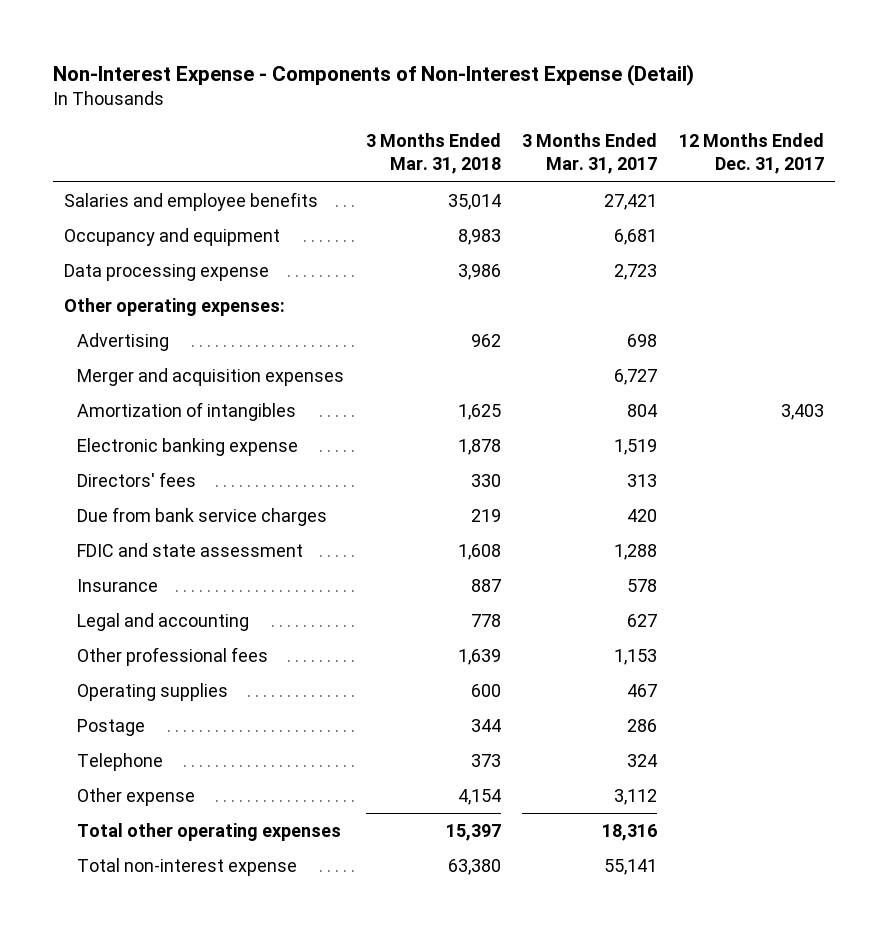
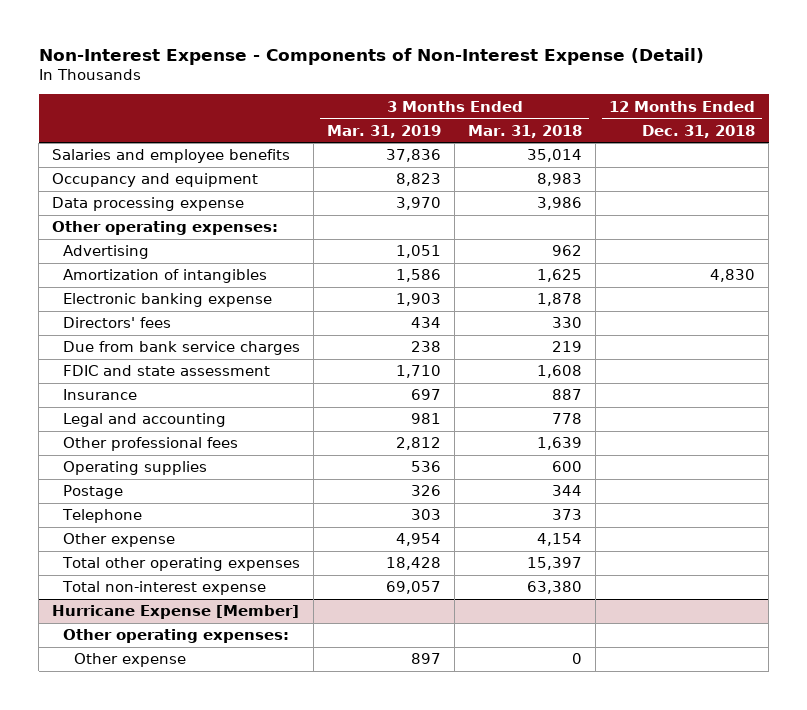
- | 3 Months Ended Mar. 31, 2018 | 3 Months Ended Mar. 31, 2017 | 12 Months Ended Dec. 31, 2017
+ | 3 Months Ended Mar. 31, 2019 | 3 Months Ended Mar. 31, 2018 | 12 Months Ended Dec. 31, 2018
- Merger and acquisition expenses | | 6,727 |
+ Hurricane Expense [Member]
+ Other operating expenses:
+ Other expense | 897 | 0 |

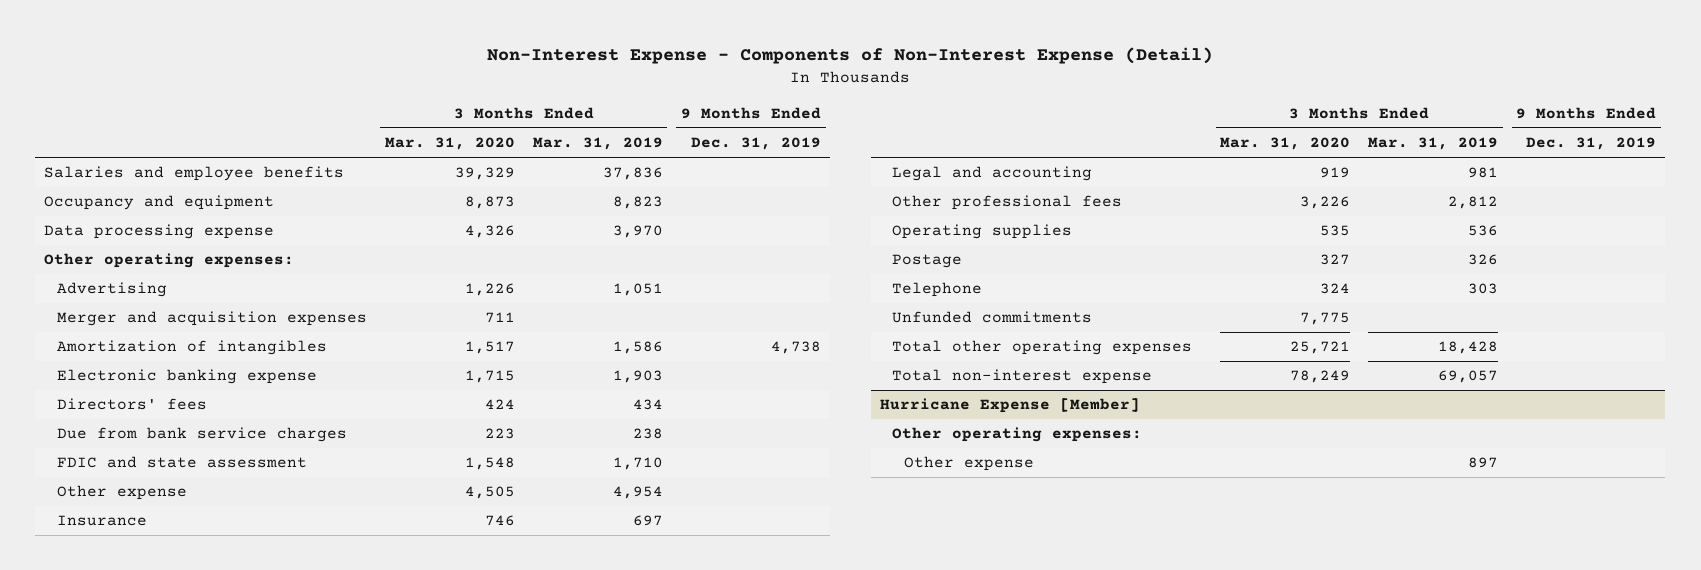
- | 3 Months Ended Mar. 31, 2019 | 3 Months Ended Mar. 31, 2018 | 12 Months Ended Dec. 31, 2018
+ | 3 Months Ended Mar. 31, 2020 | 3 Months Ended Mar. 31, 2019 | 9 Months Ended Dec. 31, 2019
+ Merger and acquisition expenses | 711 | |
moved up: Other expense | 4,505 | 4,954 |
+ Unfunded commitments | 7,775 | |

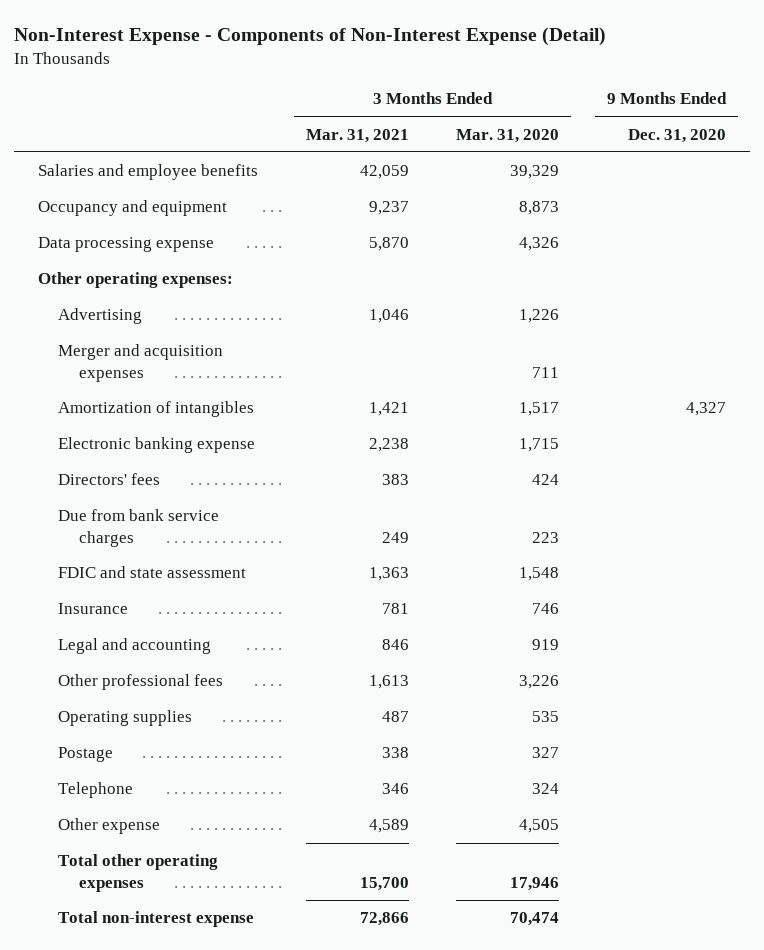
- | 3 Months Ended Mar. 31, 2020 | 3 Months Ended Mar. 31, 2019 | 9 Months Ended Dec. 31, 2019
+ | 3 Months Ended Mar. 31, 2021 | 3 Months Ended Mar. 31, 2020 | 9 Months Ended Dec. 31, 2020
- Unfunded commitments | 7,775 | |
- Total other operating expenses | 25,721 | 18,428 |
- Total non-interest expense | 78,249 | 69,057 |
- Hurricane Expense [Member]
- Other operating expenses:
- Other expense | | 897 |
moved down: Other expense | 4,589 | 4,505 |
+ Total other operating expenses | 15,700 | 17,946 |
+ Total non-interest expense | 72,866 | 70,474 |

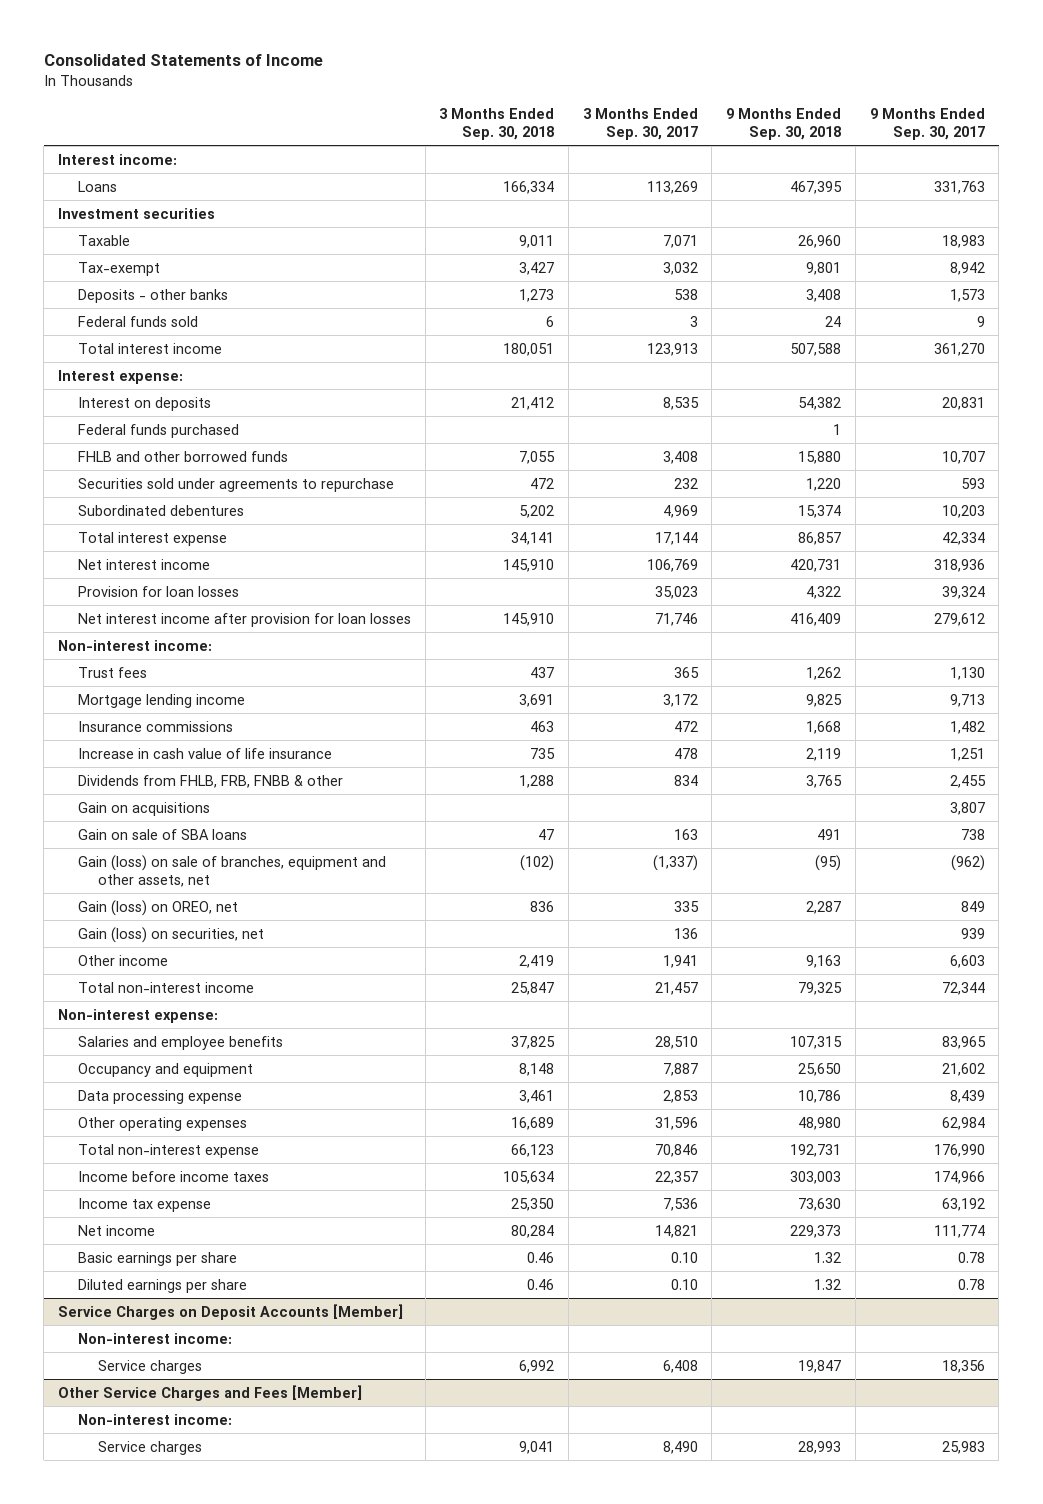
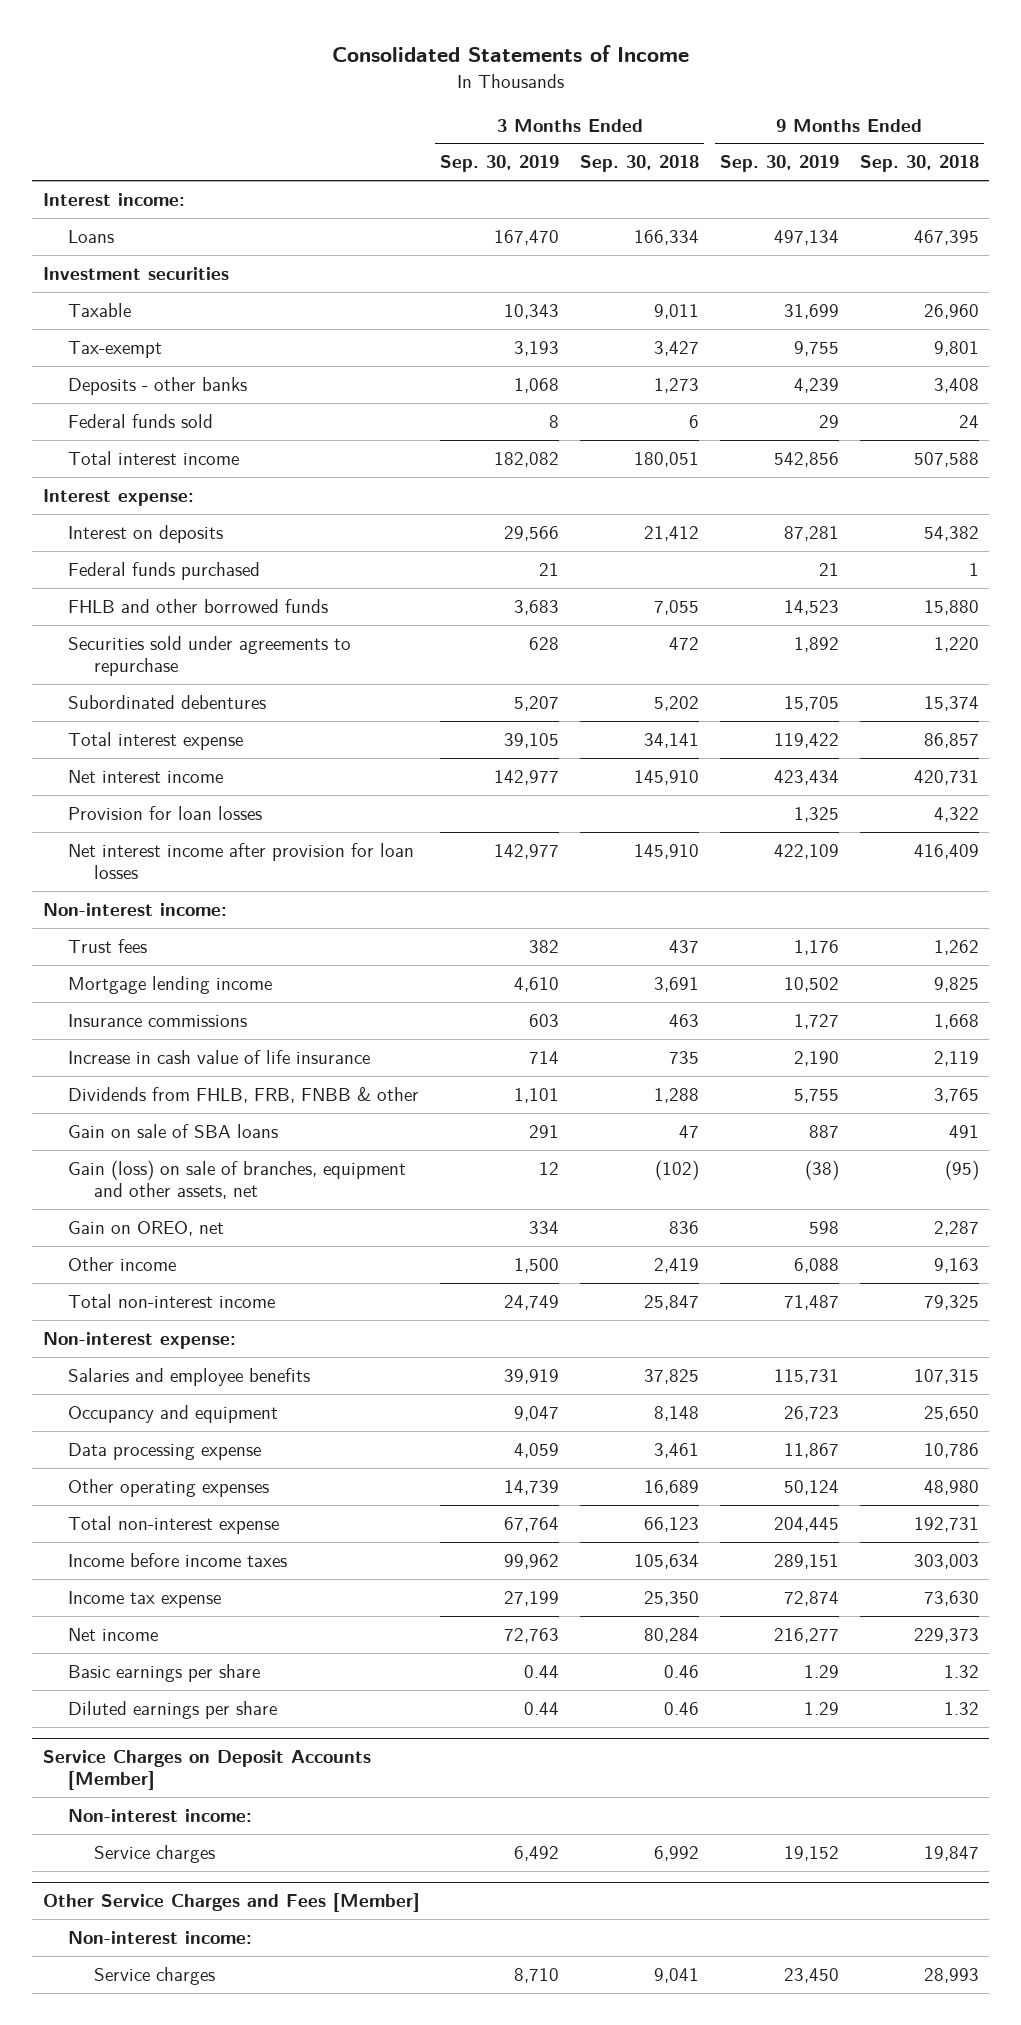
- | 3 Months Ended Sep. 30, 2018 | 3 Months Ended Sep. 30, 2017 | 9 Months Ended Sep. 30, 2018 | 9 Months Ended Sep. 30, 2017
+ | 3 Months Ended Sep. 30, 2019 | 3 Months Ended Sep. 30, 2018 | 9 Months Ended Sep. 30, 2019 | 9 Months Ended Sep. 30, 2018
- Gain on acquisitions | | | | 3,807
- Gain (loss) on OREO, net | 836 | 335 | 2,287 | 849
- Gain (loss) on securities, net | | 136 | | 939
+ Gain on OREO, net | 334 | 836 | 598 | 2,287

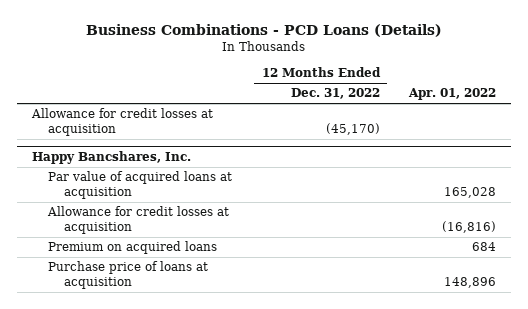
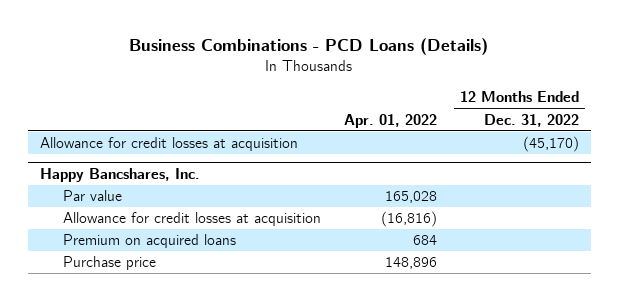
- | 12 Months Ended Dec. 31, 2022 | Apr. 01, 2022
+ | Apr. 01, 2022 | 12 Months Ended Dec. 31, 2022
@ Happy Bancshares, Inc.
- Par value of acquired loans at acquisition | | 165,028
+ Par value | 165,028 |
- Purchase price of loans at acquisition | | 148,896
+ Purchase price | 148,896 |

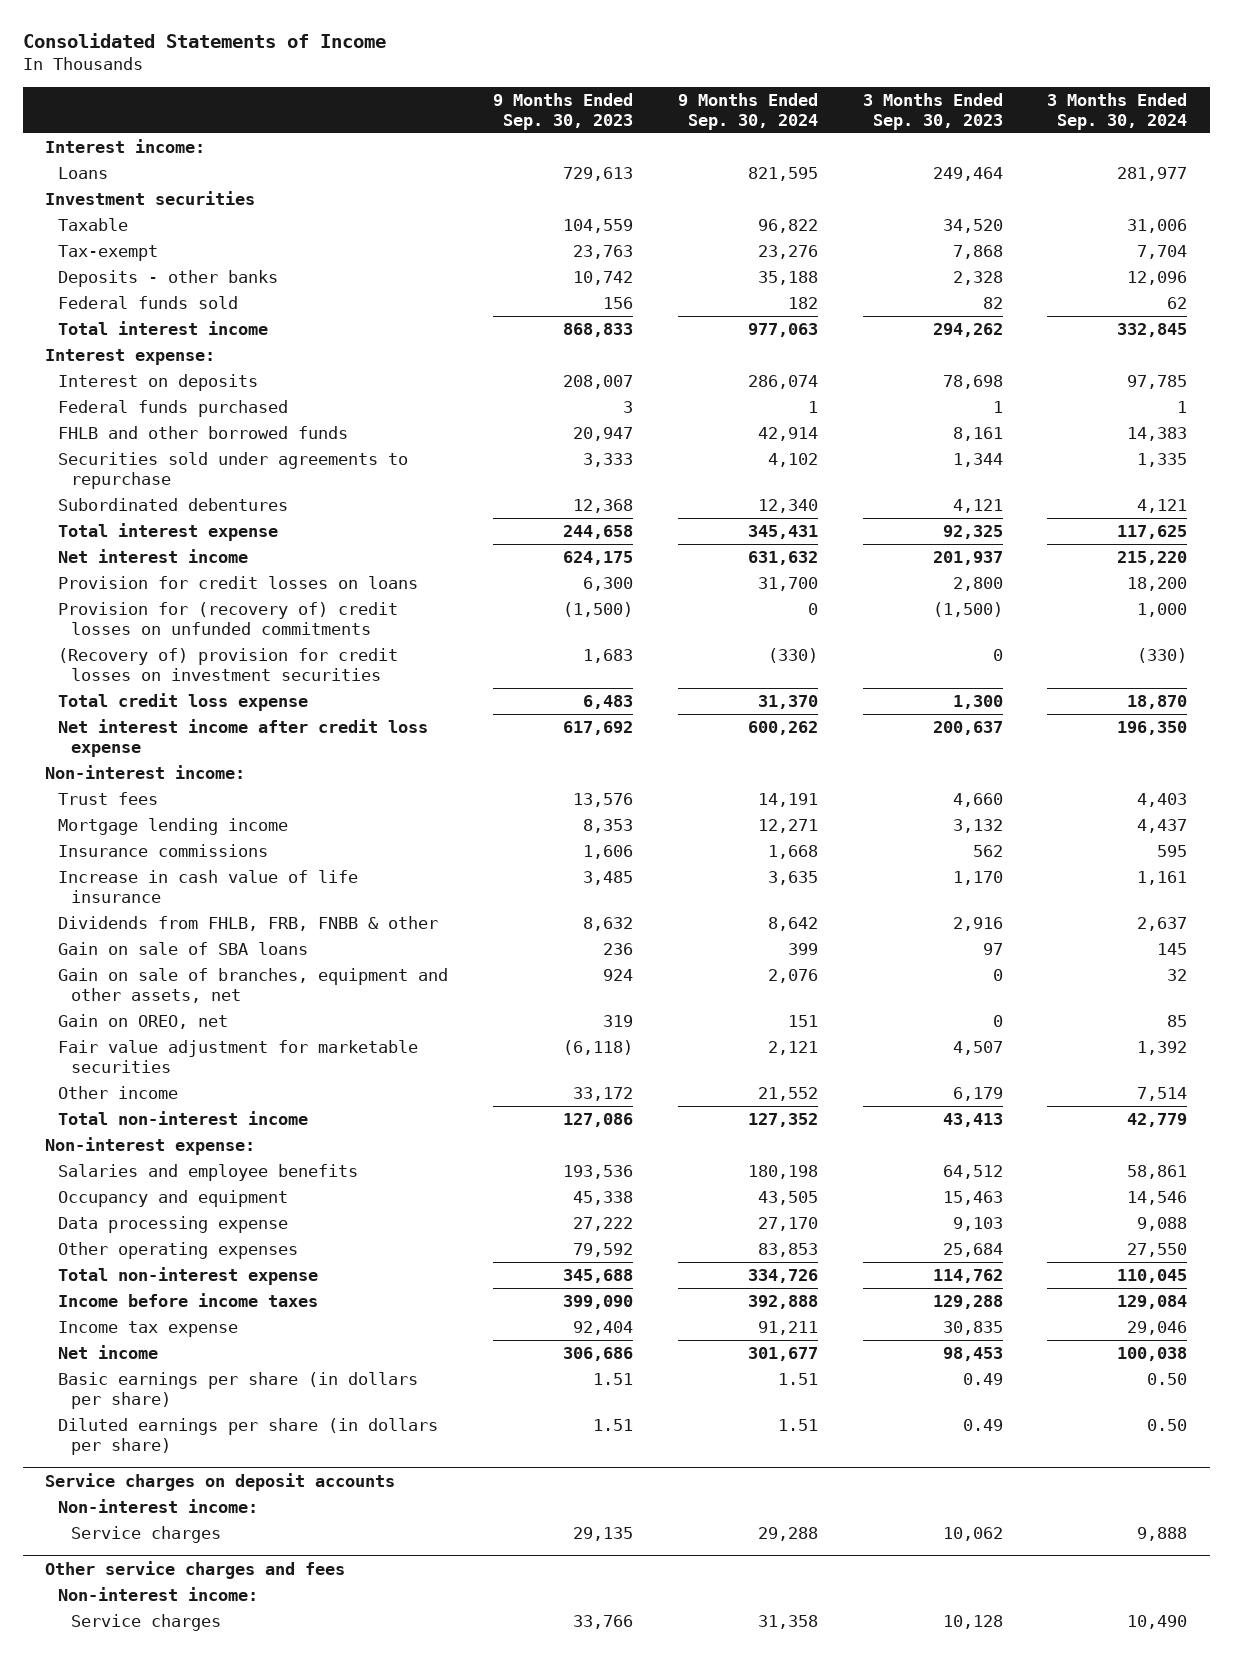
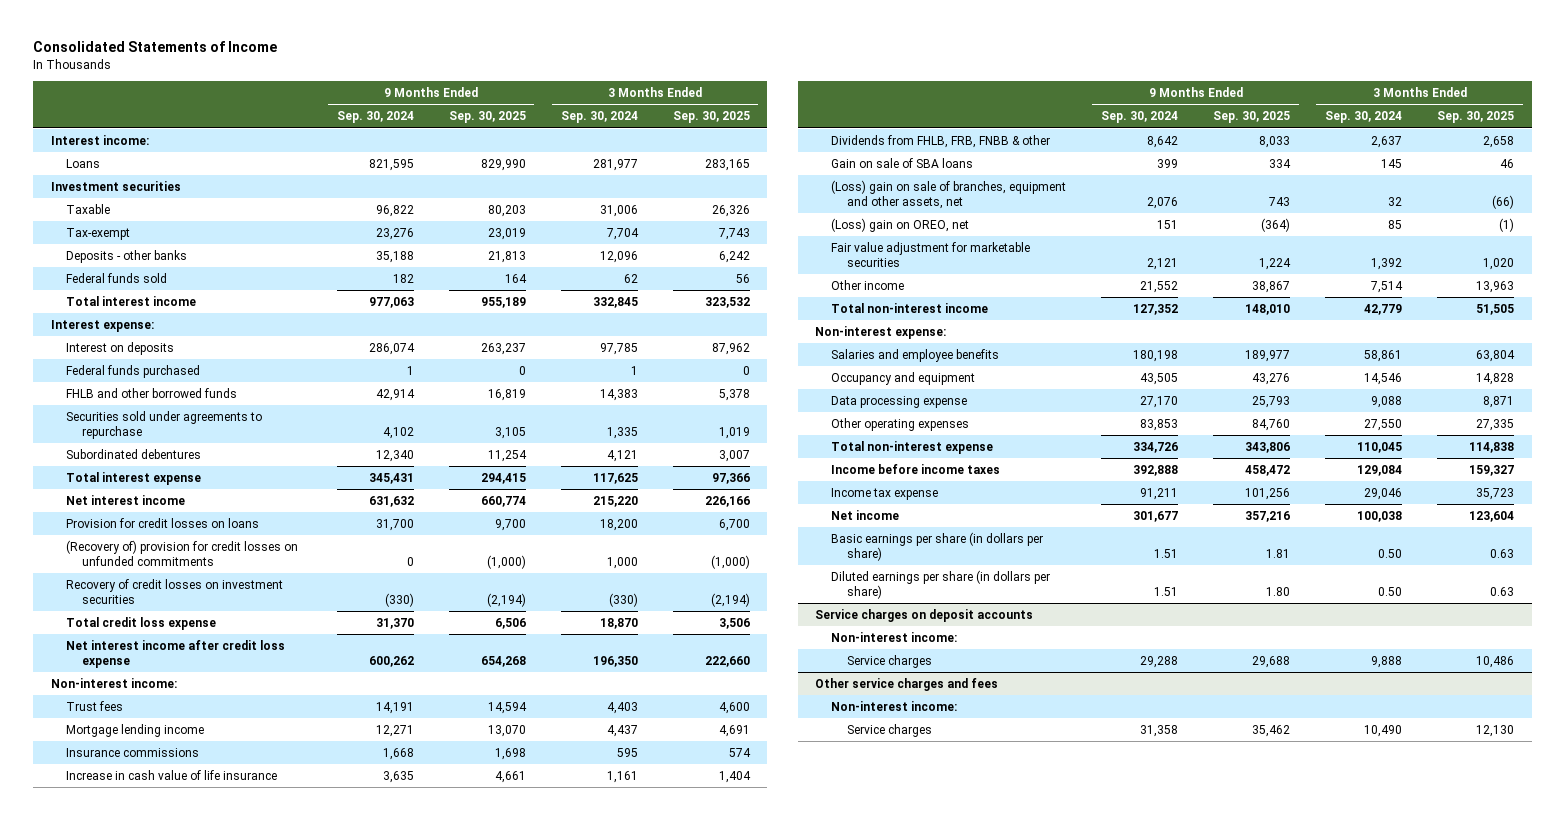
- | 9 Months Ended Sep. 30, 2023 | 9 Months Ended Sep. 30, 2024 | 3 Months Ended Sep. 30, 2023 | 3 Months Ended Sep. 30, 2024
+ | 9 Months Ended Sep. 30, 2024 | 9 Months Ended Sep. 30, 2025 | 3 Months Ended Sep. 30, 2024 | 3 Months Ended Sep. 30, 2025
- Provision for (recovery of) credit losses on unfunded commitments | (1,500) | 0 | (1,500) | 1,000
- (Recovery of) provision for credit losses on investment securities | 1,683 | (330) | 0 | (330)
+ (Recovery of) provision for credit losses on unfunded commitments | 0 | (1,000) | 1,000 | (1,000)
+ Recovery of credit losses on investment securities | (330) | (2,194) | (330) | (2,194)
- Gain on sale of branches, equipment and other assets, net | 924 | 2,076 | 0 | 32
- Gain on OREO, net | 319 | 151 | 0 | 85
+ (Loss) gain on sale of branches, equipment and other assets, net | 2,076 | 743 | 32 | (66)
+ (Loss) gain on OREO, net | 151 | (364) | 85 | (1)

